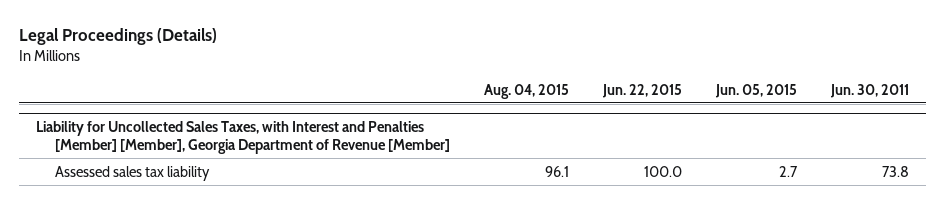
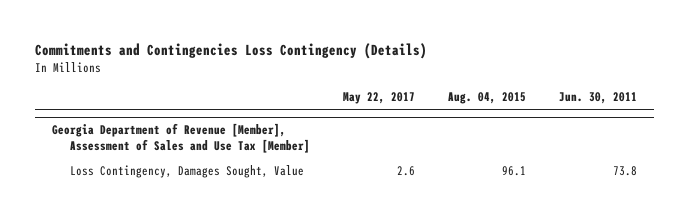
- Legal Proceedings (Details)
+ Commitments and Contingencies Loss Contingency (Details)
- | Aug. 04, 2015 | Jun. 22, 2015 | Jun. 05, 2015 | Jun. 30, 2011
+ | May 22, 2017 | Aug. 04, 2015 | Jun. 30, 2011
- Liability for Uncollected Sales Taxes, with Interest and Penalties [Member] [Member], Georgia Department of Revenue [Member]
- Assessed sales tax liability | 96.1 | 100.0 | 2.7 | 73.8
+ Georgia Department of Revenue [Member], Assessment of Sales and Use Tax [Member]
+ Loss Contingency, Damages Sought, Value | 2.6 | 96.1 | 73.8

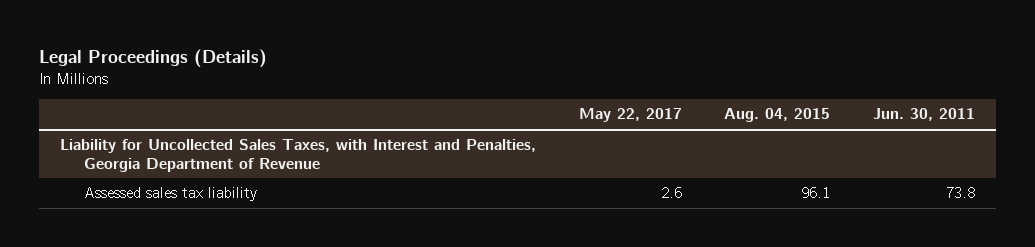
- Commitments and Contingencies Loss Contingency (Details)
+ Legal Proceedings (Details)
- Georgia Department of Revenue [Member], Assessment of Sales and Use Tax [Member]
- Loss Contingency, Damages Sought, Value | 2.6 | 96.1 | 73.8
+ Liability for Uncollected Sales Taxes, with Interest and Penalties, Georgia Department of Revenue
+ Assessed sales tax liability | 2.6 | 96.1 | 73.8

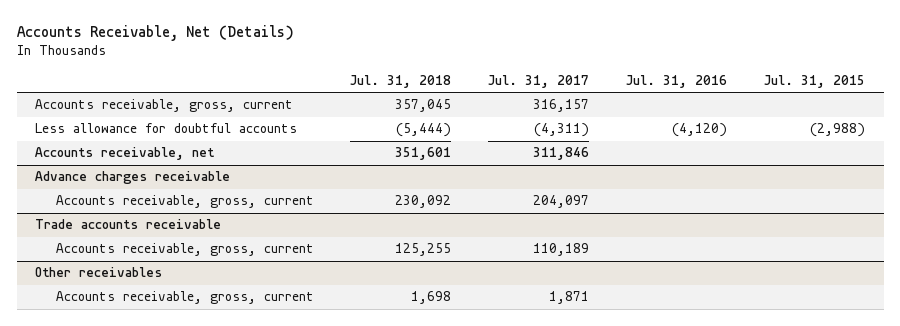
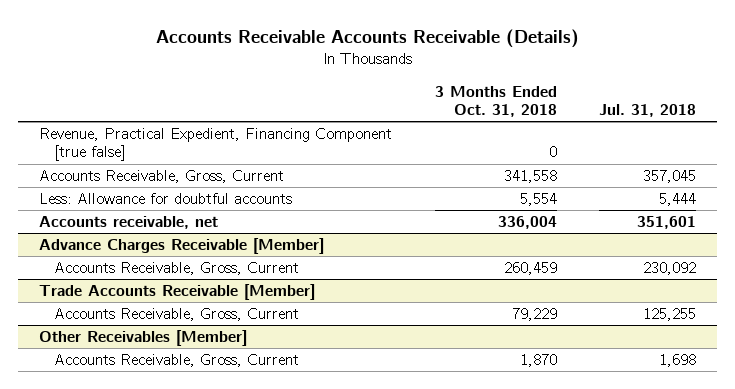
- Accounts Receivable, Net (Details)
+ Accounts Receivable Accounts Receivable (Details)
- | Jul. 31, 2018 | Jul. 31, 2017 | Jul. 31, 2016 | Jul. 31, 2015
+ | 3 Months Ended Oct. 31, 2018 | Jul. 31, 2018
- Accounts receivable, gross, current | 357,045 | 316,157 | |
- Less allowance for doubtful accounts | (5,444) | (4,311) | (4,120) | (2,988)
+ Revenue, Practical Expedient, Financing Component [true false] | 0 |
+ Accounts Receivable, Gross, Current | 341,558 | 357,045
+ Less: Allowance for doubtful accounts | 5,554 | 5,444
- Advance charges receivable
- Accounts receivable, gross, current | 230,092 | 204,097 | |
- Trade accounts receivable
- Accounts receivable, gross, current | 125,255 | 110,189 | |
- Other receivables
- Accounts receivable, gross, current | 1,698 | 1,871 | |
+ Advance Charges Receivable [Member]
+ Accounts Receivable, Gross, Current | 260,459 | 230,092
+ Trade Accounts Receivable [Member]
+ Accounts Receivable, Gross, Current | 79,229 | 125,255
+ Other Receivables [Member]
+ Accounts Receivable, Gross, Current | 1,870 | 1,698

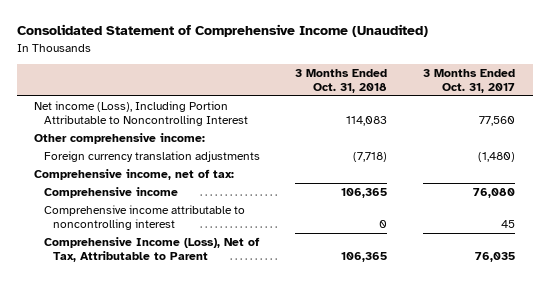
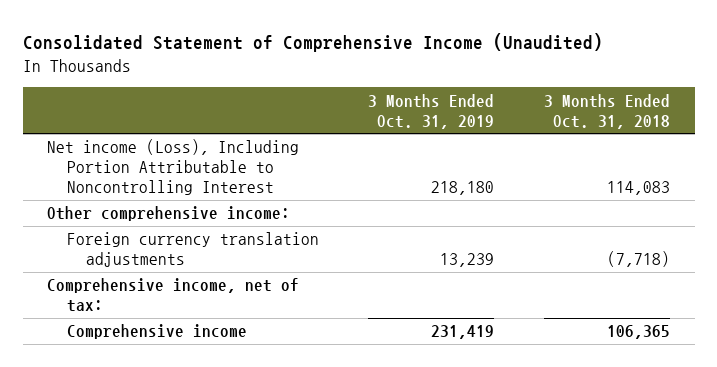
- | 3 Months Ended Oct. 31, 2018 | 3 Months Ended Oct. 31, 2017
+ | 3 Months Ended Oct. 31, 2019 | 3 Months Ended Oct. 31, 2018
- Comprehensive income attributable to noncontrolling interest | 0 | 45
- Comprehensive Income (Loss), Net of Tax, Attributable to Parent | 106,365 | 76,035

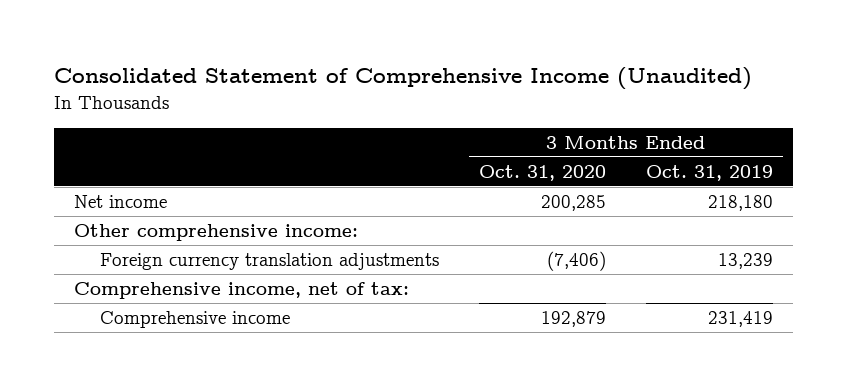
- | 3 Months Ended Oct. 31, 2019 | 3 Months Ended Oct. 31, 2018
+ | 3 Months Ended Oct. 31, 2020 | 3 Months Ended Oct. 31, 2019
- Net income (Loss), Including Portion Attributable to Noncontrolling Interest | 218,180 | 114,083
+ Net income | 200,285 | 218,180

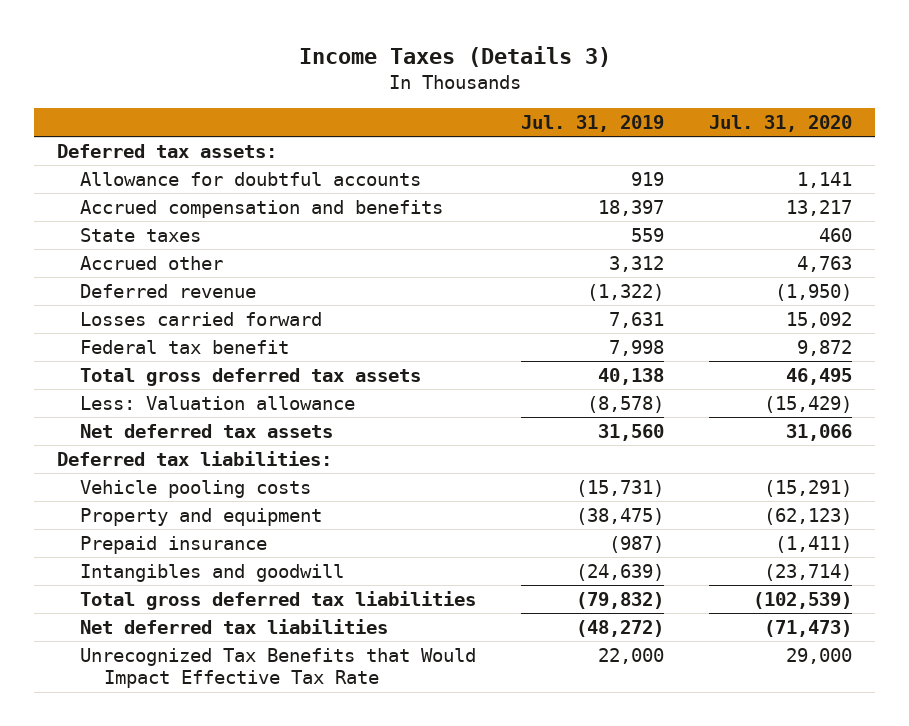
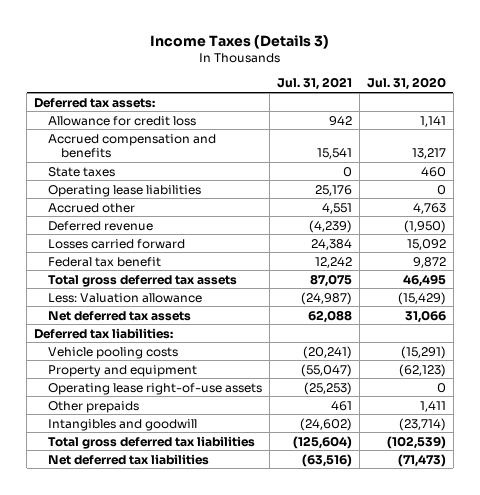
- | Jul. 31, 2019 | Jul. 31, 2020
+ | Jul. 31, 2021 | Jul. 31, 2020
- Allowance for doubtful accounts | 919 | 1,141
+ Allowance for credit loss | 942 | 1,141
+ Operating lease liabilities | 25,176 | 0
- Prepaid insurance | (987) | (1,411)
+ Operating lease right-of-use assets | (25,253) | 0
+ Other prepaids | 461 | 1,411
- Unrecognized Tax Benefits that Would Impact Effective Tax Rate | 22,000 | 29,000

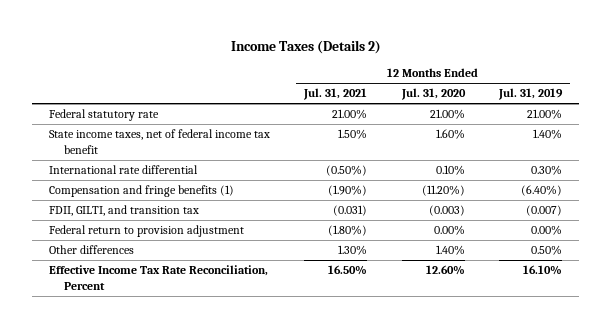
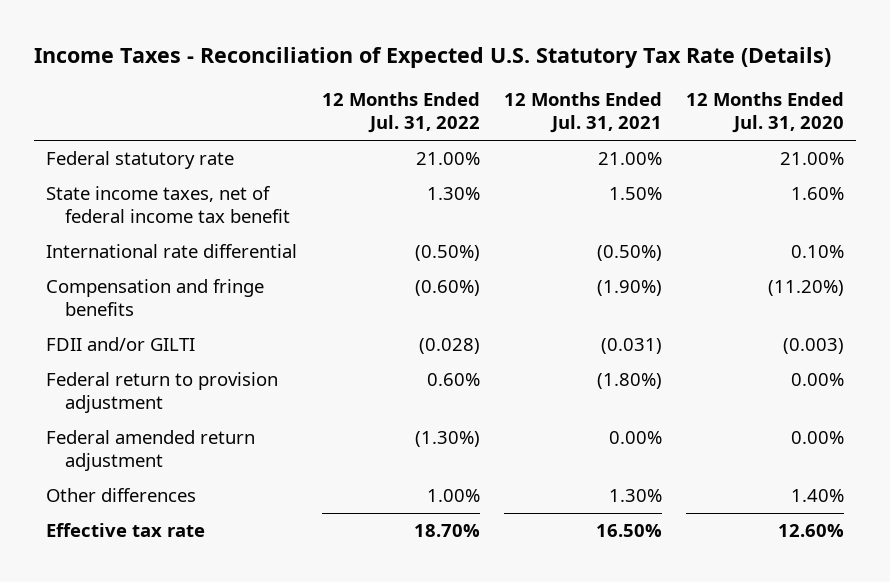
- Income Taxes (Details 2)
+ Income Taxes - Reconciliation of Expected U.S. Statutory Tax Rate (Details)
- | 12 Months Ended Jul. 31, 2021 | 12 Months Ended Jul. 31, 2020 | 12 Months Ended Jul. 31, 2019
+ | 12 Months Ended Jul. 31, 2022 | 12 Months Ended Jul. 31, 2021 | 12 Months Ended Jul. 31, 2020
- Compensation and fringe benefits (1) | (1.90%) | (11.20%) | (6.40%)
- FDII, GILTI, and transition tax | (0.031) | (0.003) | (0.007)
+ Compensation and fringe benefits | (0.60%) | (1.90%) | (11.20%)
+ FDII and/or GILTI | (0.028) | (0.031) | (0.003)
+ Federal amended return adjustment | (1.30%) | 0.00% | 0.00%
- Effective Income Tax Rate Reconciliation, Percent | 16.50% | 12.60% | 16.10%
+ Effective tax rate | 18.70% | 16.50% | 12.60%

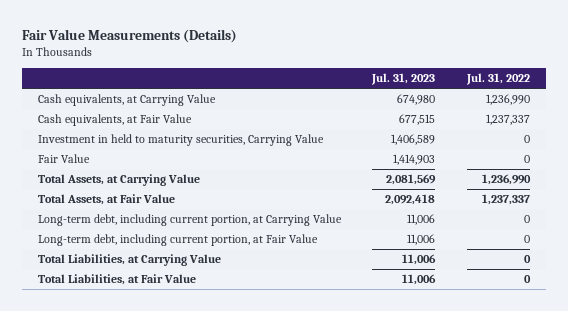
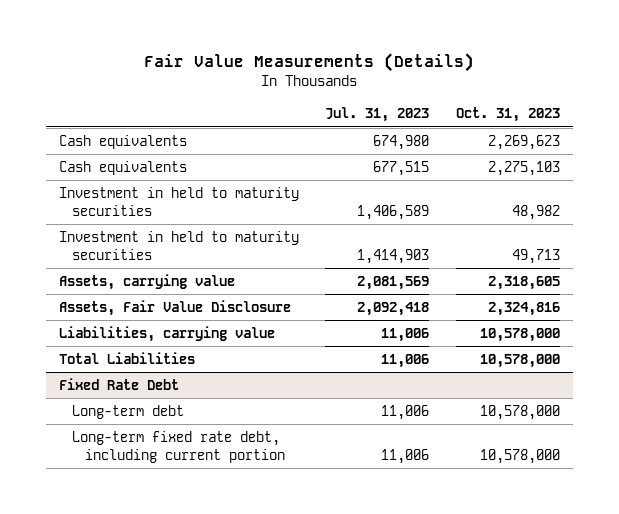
- | Jul. 31, 2023 | Jul. 31, 2022
+ | Jul. 31, 2023 | Oct. 31, 2023
- Cash equivalents, at Carrying Value | 674,980 | 1,236,990
- Cash equivalents, at Fair Value | 677,515 | 1,237,337
- Investment in held to maturity securities, Carrying Value | 1,406,589 | 0
- Fair Value | 1,414,903 | 0
- Total Assets, at Carrying Value | 2,081,569 | 1,236,990
- Total Assets, at Fair Value | 2,092,418 | 1,237,337
- Long-term debt, including current portion, at Carrying Value | 11,006 | 0
- Long-term debt, including current portion, at Fair Value | 11,006 | 0
- Total Liabilities, at Carrying Value | 11,006 | 0
- Total Liabilities, at Fair Value | 11,006 | 0
+ Cash equivalents | 674,980 | 2,269,623
+ Cash equivalents | 677,515 | 2,275,103
+ Investment in held to maturity securities | 1,406,589 | 48,982
+ Investment in held to maturity securities | 1,414,903 | 49,713
+ Assets, carrying value | 2,081,569 | 2,318,605
+ Assets, Fair Value Disclosure | 2,092,418 | 2,324,816
+ Liabilities, carrying value | 11,006 | 10,578,000
+ Total Liabilities | 11,006 | 10,578,000
+ Fixed Rate Debt
+ Long-term debt | 11,006 | 10,578,000
+ Long-term fixed rate debt, including current portion | 11,006 | 10,578,000

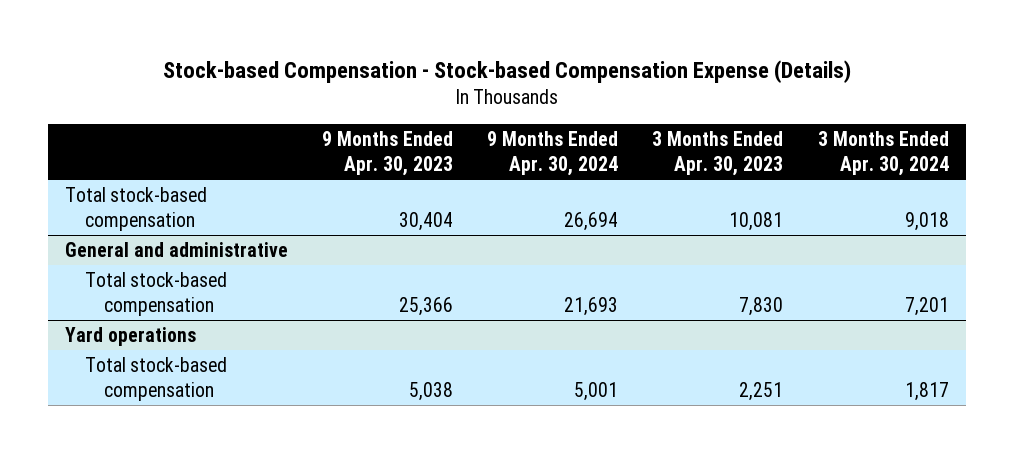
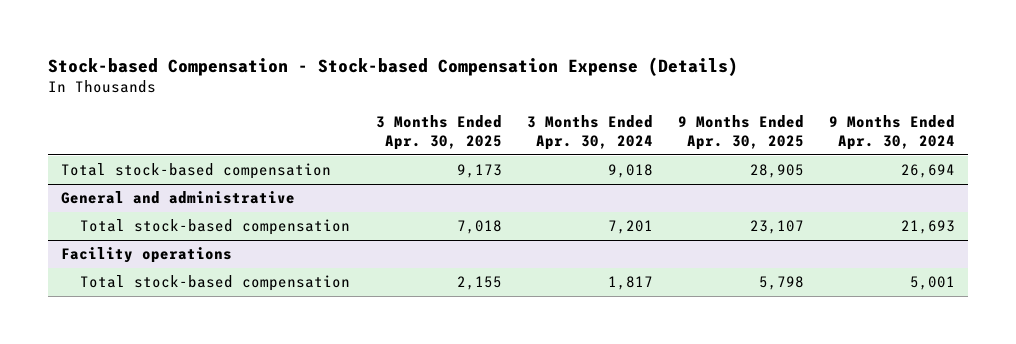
- | 9 Months Ended Apr. 30, 2023 | 9 Months Ended Apr. 30, 2024 | 3 Months Ended Apr. 30, 2023 | 3 Months Ended Apr. 30, 2024
+ | 3 Months Ended Apr. 30, 2025 | 3 Months Ended Apr. 30, 2024 | 9 Months Ended Apr. 30, 2025 | 9 Months Ended Apr. 30, 2024
- Yard operations
+ Facility operations

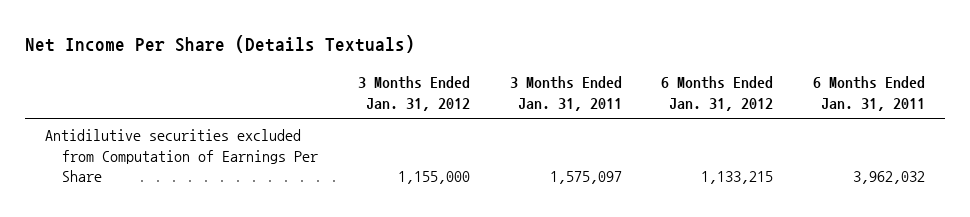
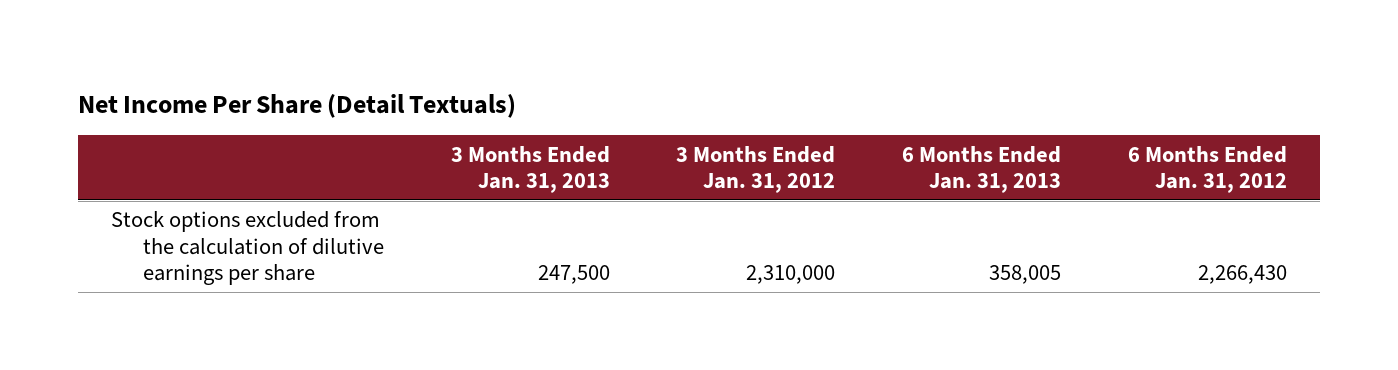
- Net Income Per Share (Details Textuals)
+ Net Income Per Share (Detail Textuals)
- | 3 Months Ended Jan. 31, 2012 | 3 Months Ended Jan. 31, 2011 | 6 Months Ended Jan. 31, 2012 | 6 Months Ended Jan. 31, 2011
+ | 3 Months Ended Jan. 31, 2013 | 3 Months Ended Jan. 31, 2012 | 6 Months Ended Jan. 31, 2013 | 6 Months Ended Jan. 31, 2012
- Antidilutive securities excluded from Computation of Earnings Per Share | 1,155,000 | 1,575,097 | 1,133,215 | 3,962,032
+ Stock options excluded from the calculation of dilutive earnings per share | 247,500 | 2,310,000 | 358,005 | 2,266,430

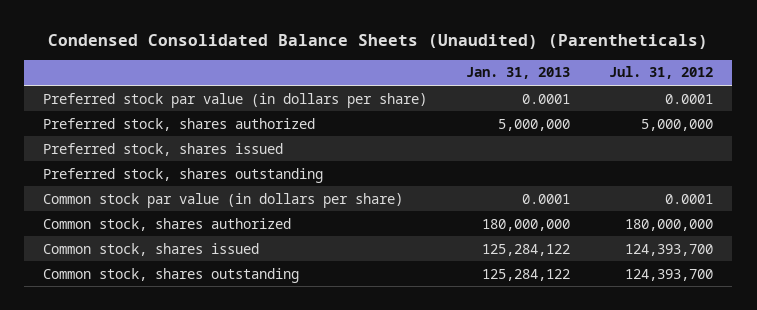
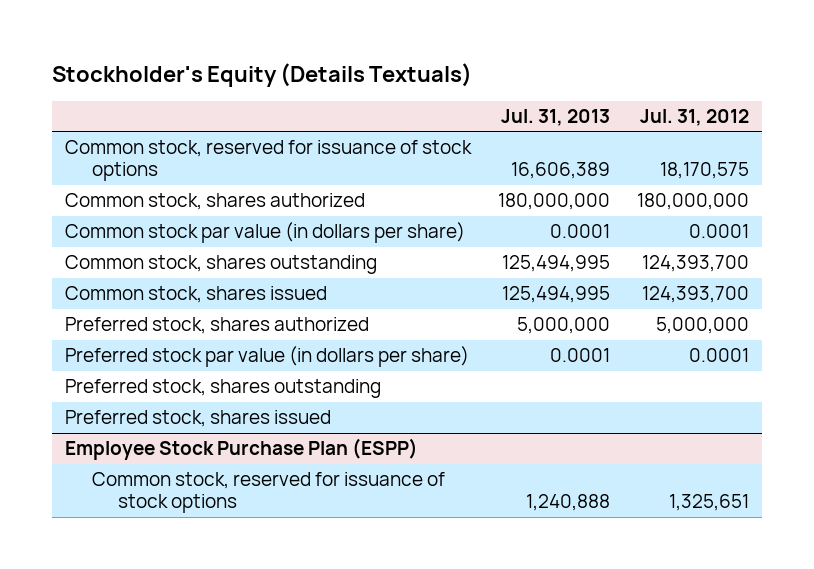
- Condensed Consolidated Balance Sheets (Unaudited) (Parentheticals)
+ Stockholder's Equity (Details Textuals)
- | Jan. 31, 2013 | Jul. 31, 2012
+ | Jul. 31, 2013 | Jul. 31, 2012
+ Common stock, reserved for issuance of stock options | 16,606,389 | 18,170,575
moved down: Common stock par value (in dollars per share) | 0.0001 | 0.0001
moved down: Common stock, shares issued | 125,494,995 | 124,393,700
moved down: Preferred stock, shares authorized | 5,000,000 | 5,000,000
moved down: Preferred stock par value (in dollars per share) | 0.0001 | 0.0001
moved down: Preferred stock, shares outstanding
moved down: Preferred stock, shares issued
+ Employee Stock Purchase Plan (ESPP)
+ Common stock, reserved for issuance of stock options | 1,240,888 | 1,325,651

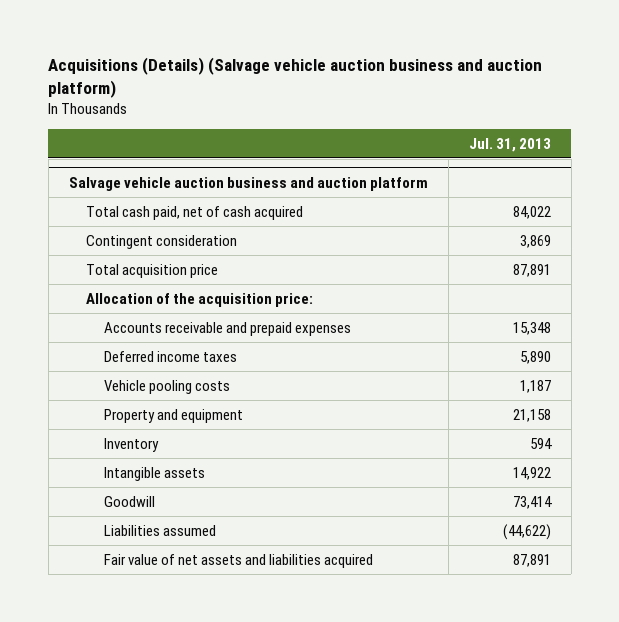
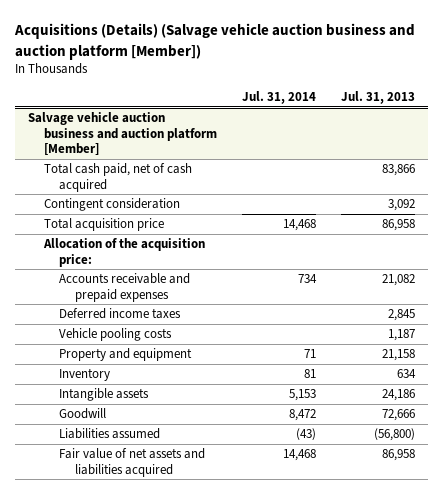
- Acquisitions (Details) (Salvage vehicle auction business and auction platform)
+ Acquisitions (Details) (Salvage vehicle auction business and auction platform [Member])
- | Jul. 31, 2013
+ | Jul. 31, 2014 | Jul. 31, 2013
- Salvage vehicle auction business and auction platform
- Total cash paid, net of cash acquired | 84,022
- Contingent consideration | 3,869
- Total acquisition price | 87,891
+ Salvage vehicle auction business and auction platform [Member]
+ Total cash paid, net of cash acquired | | 83,866
+ Contingent consideration | | 3,092
+ Total acquisition price | 14,468 | 86,958
- Accounts receivable and prepaid expenses | 15,348
- Deferred income taxes | 5,890
+ Accounts receivable and prepaid expenses | 734 | 21,082
+ Deferred income taxes | | 2,845
- Inventory | 594
- Intangible assets | 14,922
- Goodwill | 73,414
- Liabilities assumed | (44,622)
- Fair value of net assets and liabilities acquired | 87,891
+ Inventory | 81 | 634
+ Intangible assets | 5,153 | 24,186
+ Goodwill | 8,472 | 72,666
+ Liabilities assumed | (43) | (56,800)
+ Fair value of net assets and liabilities acquired | 14,468 | 86,958

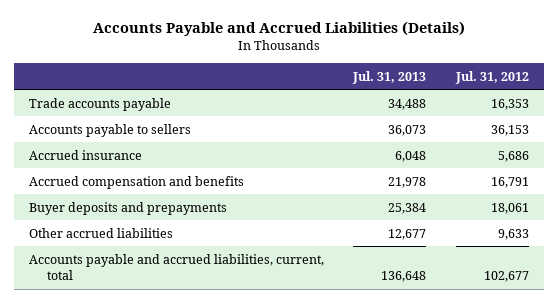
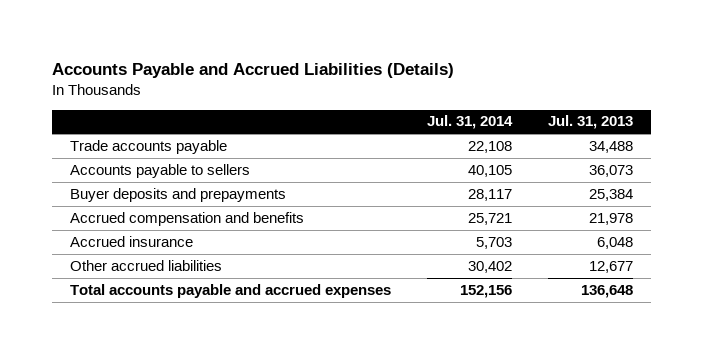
- | Jul. 31, 2013 | Jul. 31, 2012
+ | Jul. 31, 2014 | Jul. 31, 2013
moved down: Accrued compensation and benefits | 25,721 | 21,978
moved down: Accrued insurance | 5,703 | 6,048
- Accounts payable and accrued liabilities, current, total | 136,648 | 102,677
+ Total accounts payable and accrued expenses | 152,156 | 136,648

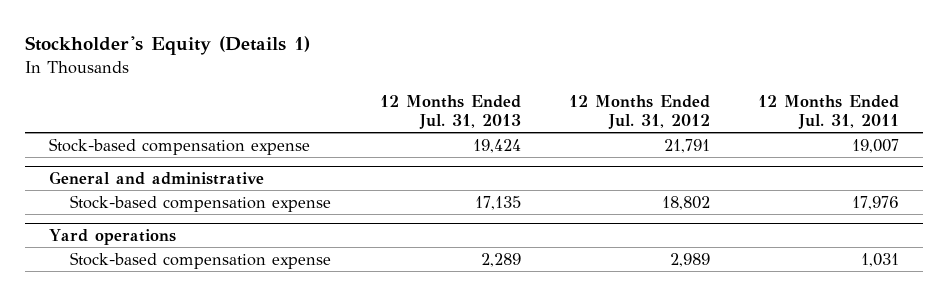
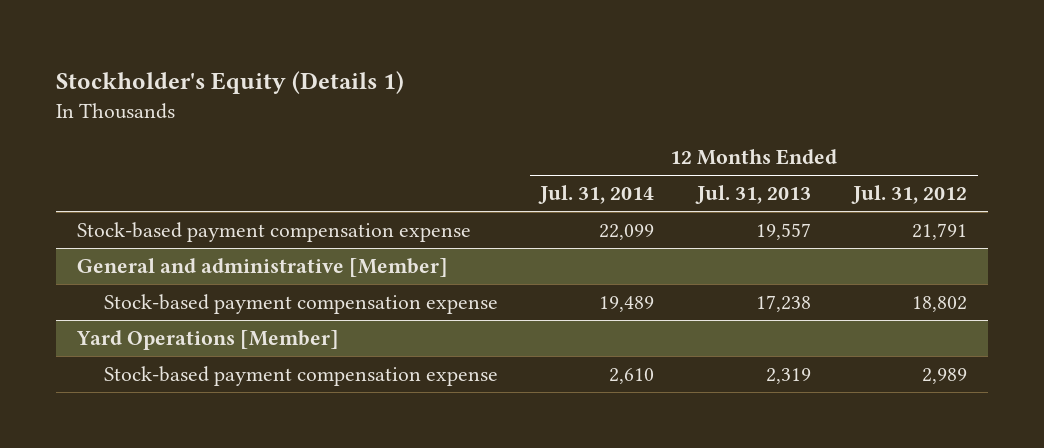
- | 12 Months Ended Jul. 31, 2013 | 12 Months Ended Jul. 31, 2012 | 12 Months Ended Jul. 31, 2011
+ | 12 Months Ended Jul. 31, 2014 | 12 Months Ended Jul. 31, 2013 | 12 Months Ended Jul. 31, 2012
- Stock-based compensation expense | 19,424 | 21,791 | 19,007
- General and administrative
- Stock-based compensation expense | 17,135 | 18,802 | 17,976
- Yard operations
- Stock-based compensation expense | 2,289 | 2,989 | 1,031
+ Stock-based payment compensation expense | 22,099 | 19,557 | 21,791
+ General and administrative [Member]
+ Stock-based payment compensation expense | 19,489 | 17,238 | 18,802
+ Yard Operations [Member]
+ Stock-based payment compensation expense | 2,610 | 2,319 | 2,989

